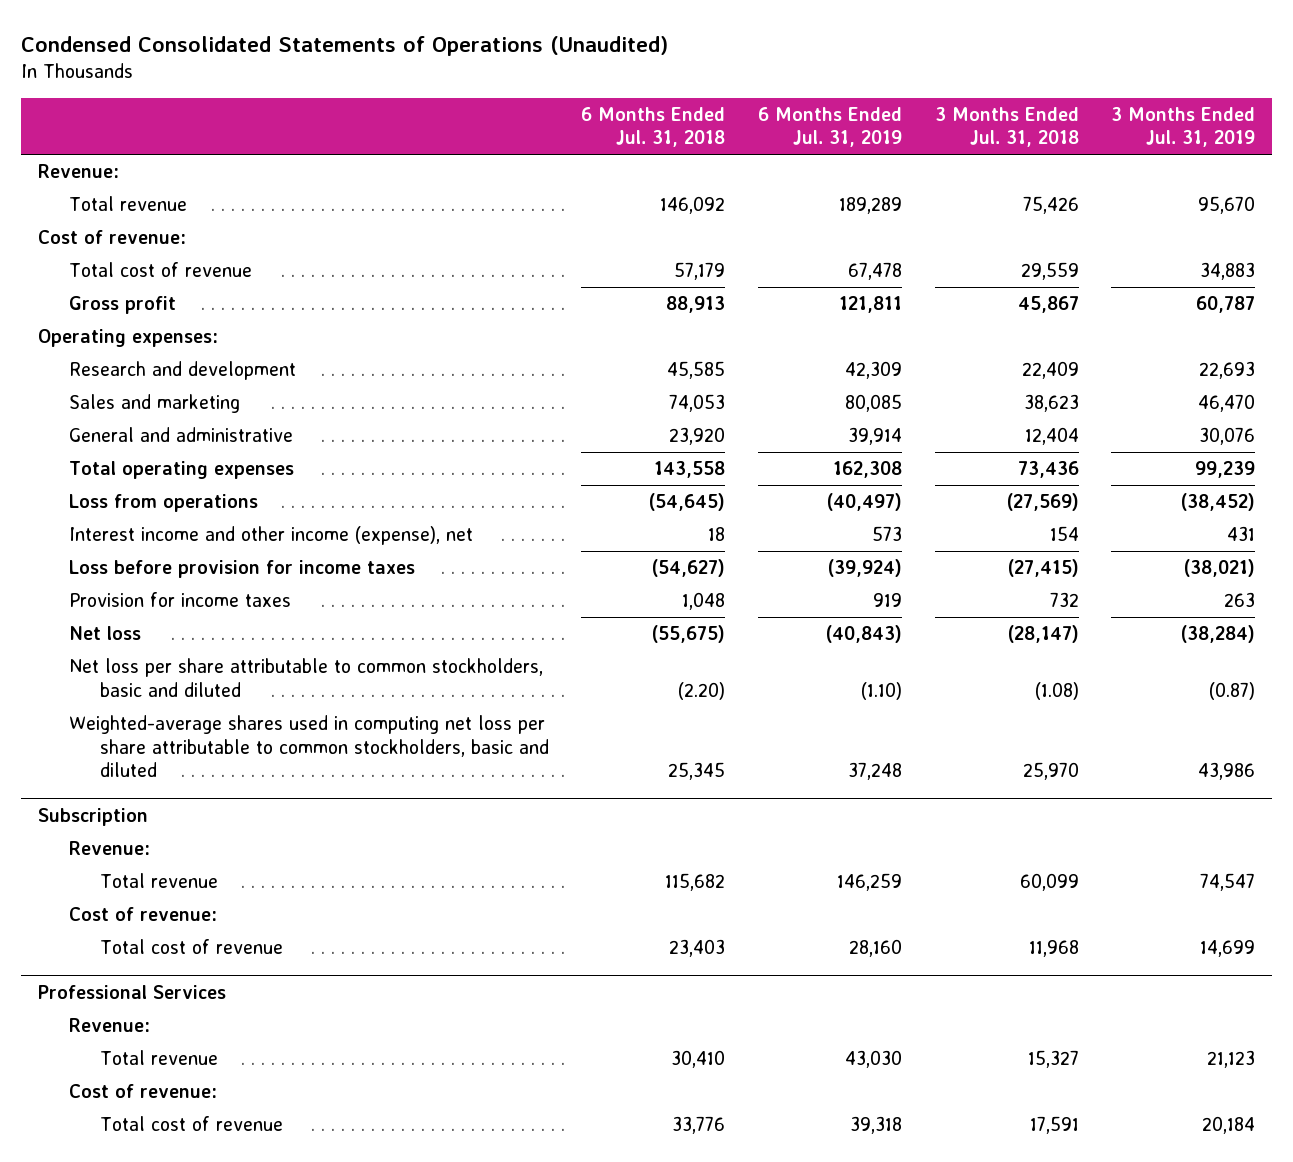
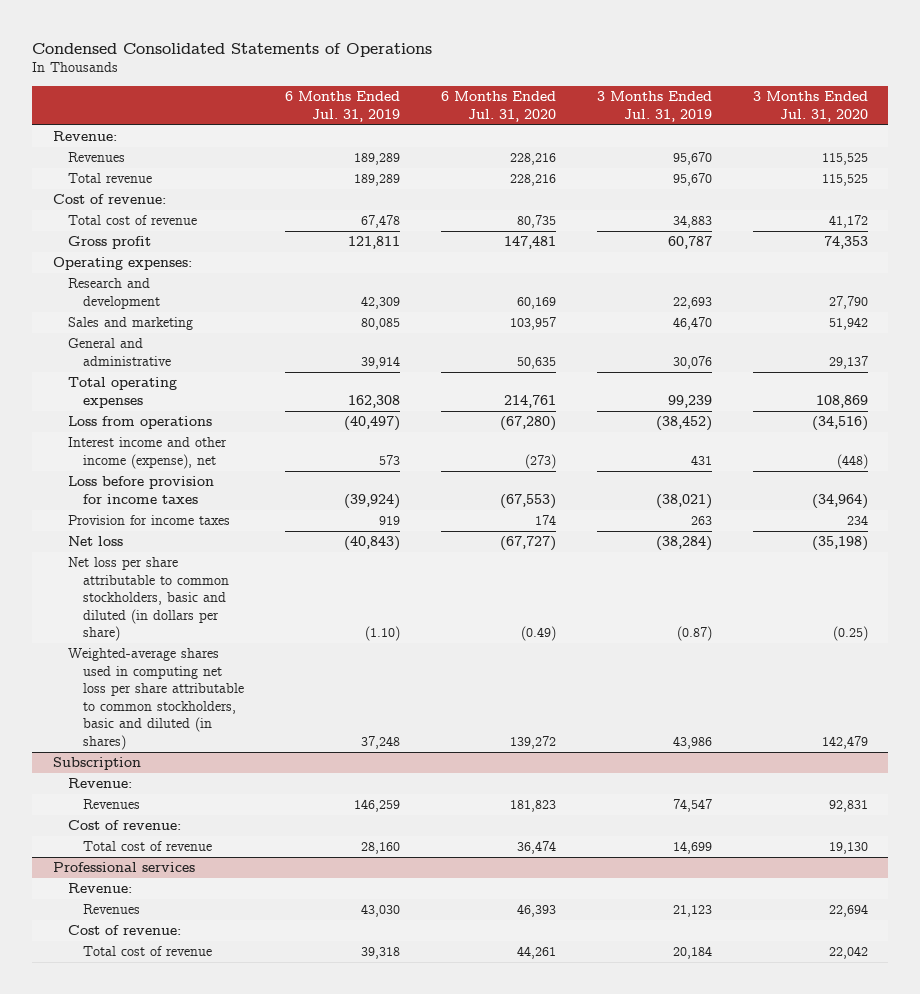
- Condensed Consolidated Statements of Operations (Unaudited)
+ Condensed Consolidated Statements of Operations
- | 6 Months Ended Jul. 31, 2018 | 6 Months Ended Jul. 31, 2019 | 3 Months Ended Jul. 31, 2018 | 3 Months Ended Jul. 31, 2019
+ | 6 Months Ended Jul. 31, 2019 | 6 Months Ended Jul. 31, 2020 | 3 Months Ended Jul. 31, 2019 | 3 Months Ended Jul. 31, 2020
+ Revenues | 189,289 | 228,216 | 95,670 | 115,525
- Net loss per share attributable to common stockholders, basic and diluted | (2.20) | (1.10) | (1.08) | (0.87)
- Weighted-average shares used in computing net loss per share attributable to common stockholders, basic and diluted | 25,345 | 37,248 | 25,970 | 43,986
+ Net loss per share attributable to common stockholders, basic and diluted (in dollars per share) | (1.10) | (0.49) | (0.87) | (0.25)
+ Weighted-average shares used in computing net loss per share attributable to common stockholders, basic and diluted (in shares) | 37,248 | 139,272 | 43,986 | 142,479
@ Subscription
- Total revenue | 115,682 | 146,259 | 60,099 | 74,547
+ Revenues | 146,259 | 181,823 | 74,547 | 92,831
- Professional Services
+ Professional services
- Total revenue | 30,410 | 43,030 | 15,327 | 21,123
+ Revenues | 43,030 | 46,393 | 21,123 | 22,694

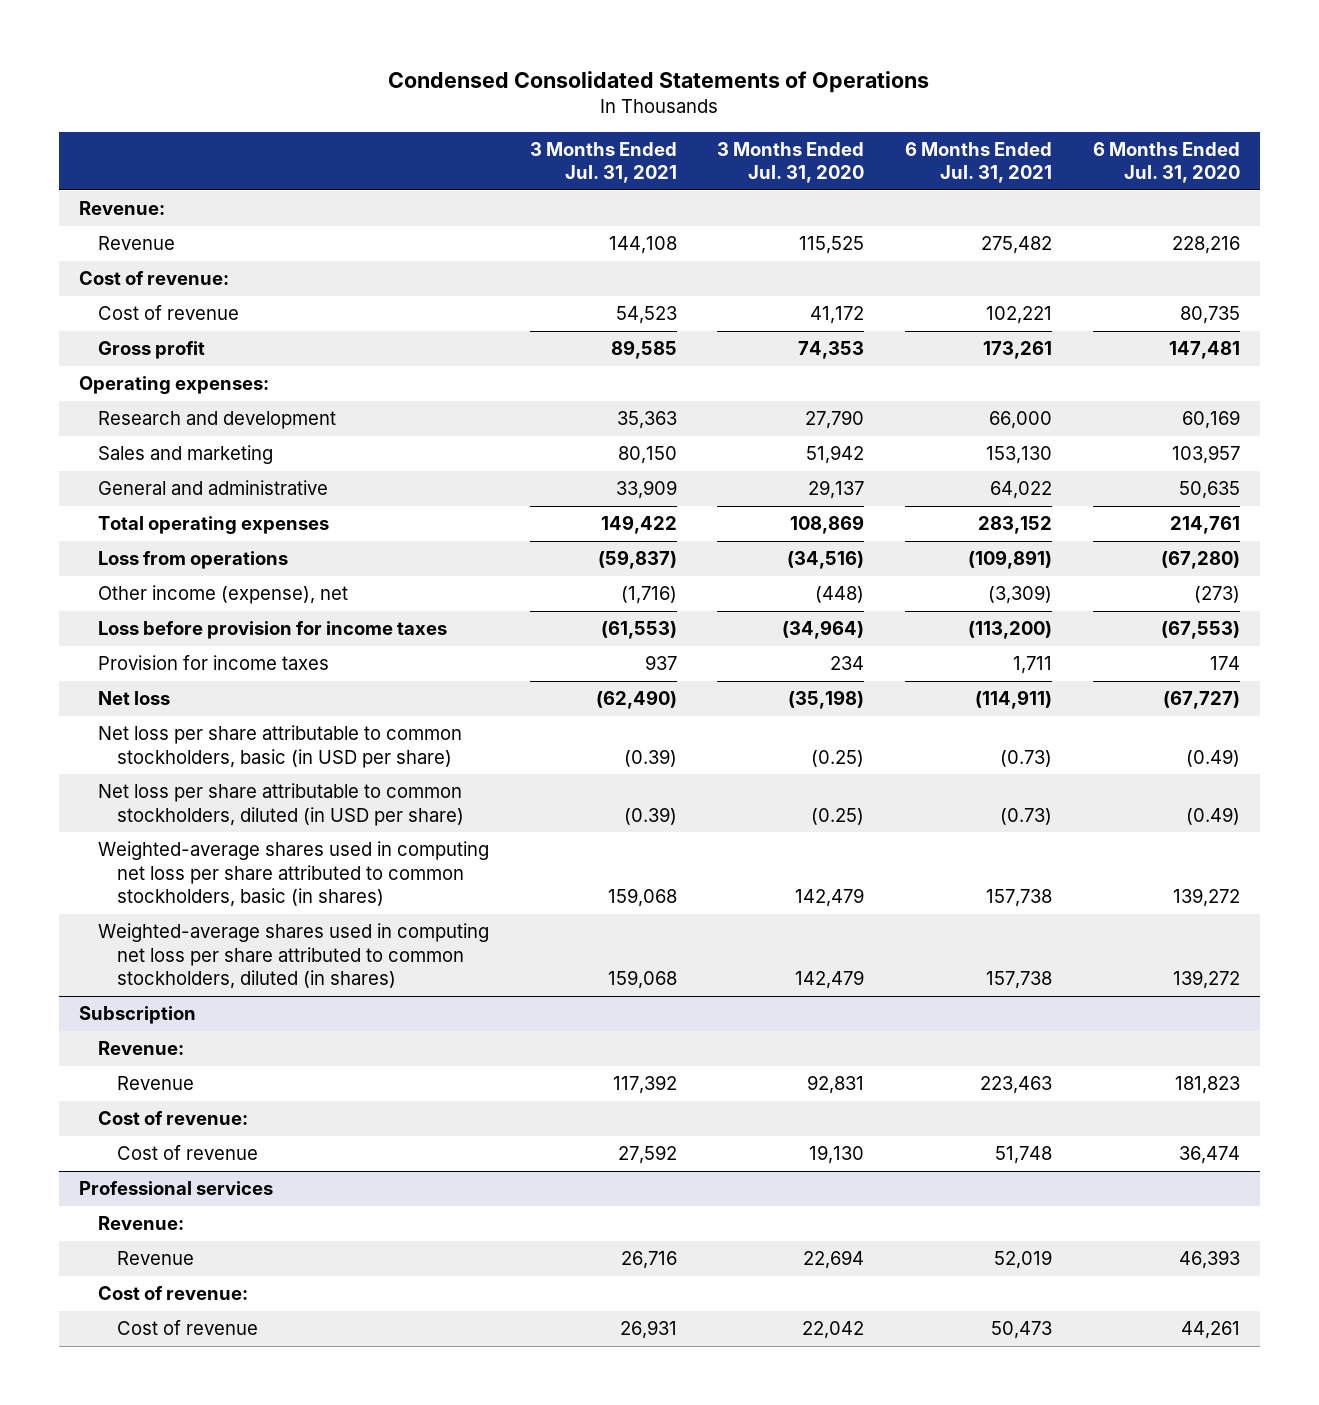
- | 6 Months Ended Jul. 31, 2019 | 6 Months Ended Jul. 31, 2020 | 3 Months Ended Jul. 31, 2019 | 3 Months Ended Jul. 31, 2020
+ | 3 Months Ended Jul. 31, 2021 | 3 Months Ended Jul. 31, 2020 | 6 Months Ended Jul. 31, 2021 | 6 Months Ended Jul. 31, 2020
- Revenues | 189,289 | 228,216 | 95,670 | 115,525
- Total revenue | 189,289 | 228,216 | 95,670 | 115,525
+ Revenue | 144,108 | 115,525 | 275,482 | 228,216
- Total cost of revenue | 67,478 | 80,735 | 34,883 | 41,172
+ Cost of revenue | 54,523 | 41,172 | 102,221 | 80,735
- Interest income and other income (expense), net | 573 | (273) | 431 | (448)
+ Other income (expense), net | (1,716) | (448) | (3,309) | (273)
- Net loss per share attributable to common stockholders, basic and diluted (in dollars per share) | (1.10) | (0.49) | (0.87) | (0.25)
- Weighted-average shares used in computing net loss per share attributable to common stockholders, basic and diluted (in shares) | 37,248 | 139,272 | 43,986 | 142,479
+ Net loss per share attributable to common stockholders, basic (in USD per share) | (0.39) | (0.25) | (0.73) | (0.49)
+ Net loss per share attributable to common stockholders, diluted (in USD per share) | (0.39) | (0.25) | (0.73) | (0.49)
+ Weighted-average shares used in computing net loss per share attributed to common stockholders, basic (in shares) | 159,068 | 142,479 | 157,738 | 139,272
+ Weighted-average shares used in computing net loss per share attributed to common stockholders, diluted (in shares) | 159,068 | 142,479 | 157,738 | 139,272
@ Subscription
- Revenues | 146,259 | 181,823 | 74,547 | 92,831
+ Revenue | 117,392 | 92,831 | 223,463 | 181,823
- Total cost of revenue | 28,160 | 36,474 | 14,699 | 19,130
+ Cost of revenue | 27,592 | 19,130 | 51,748 | 36,474
@ Professional services
- Revenues | 43,030 | 46,393 | 21,123 | 22,694
+ Revenue | 26,716 | 22,694 | 52,019 | 46,393
- Total cost of revenue | 39,318 | 44,261 | 20,184 | 22,042
+ Cost of revenue | 26,931 | 22,042 | 50,473 | 44,261

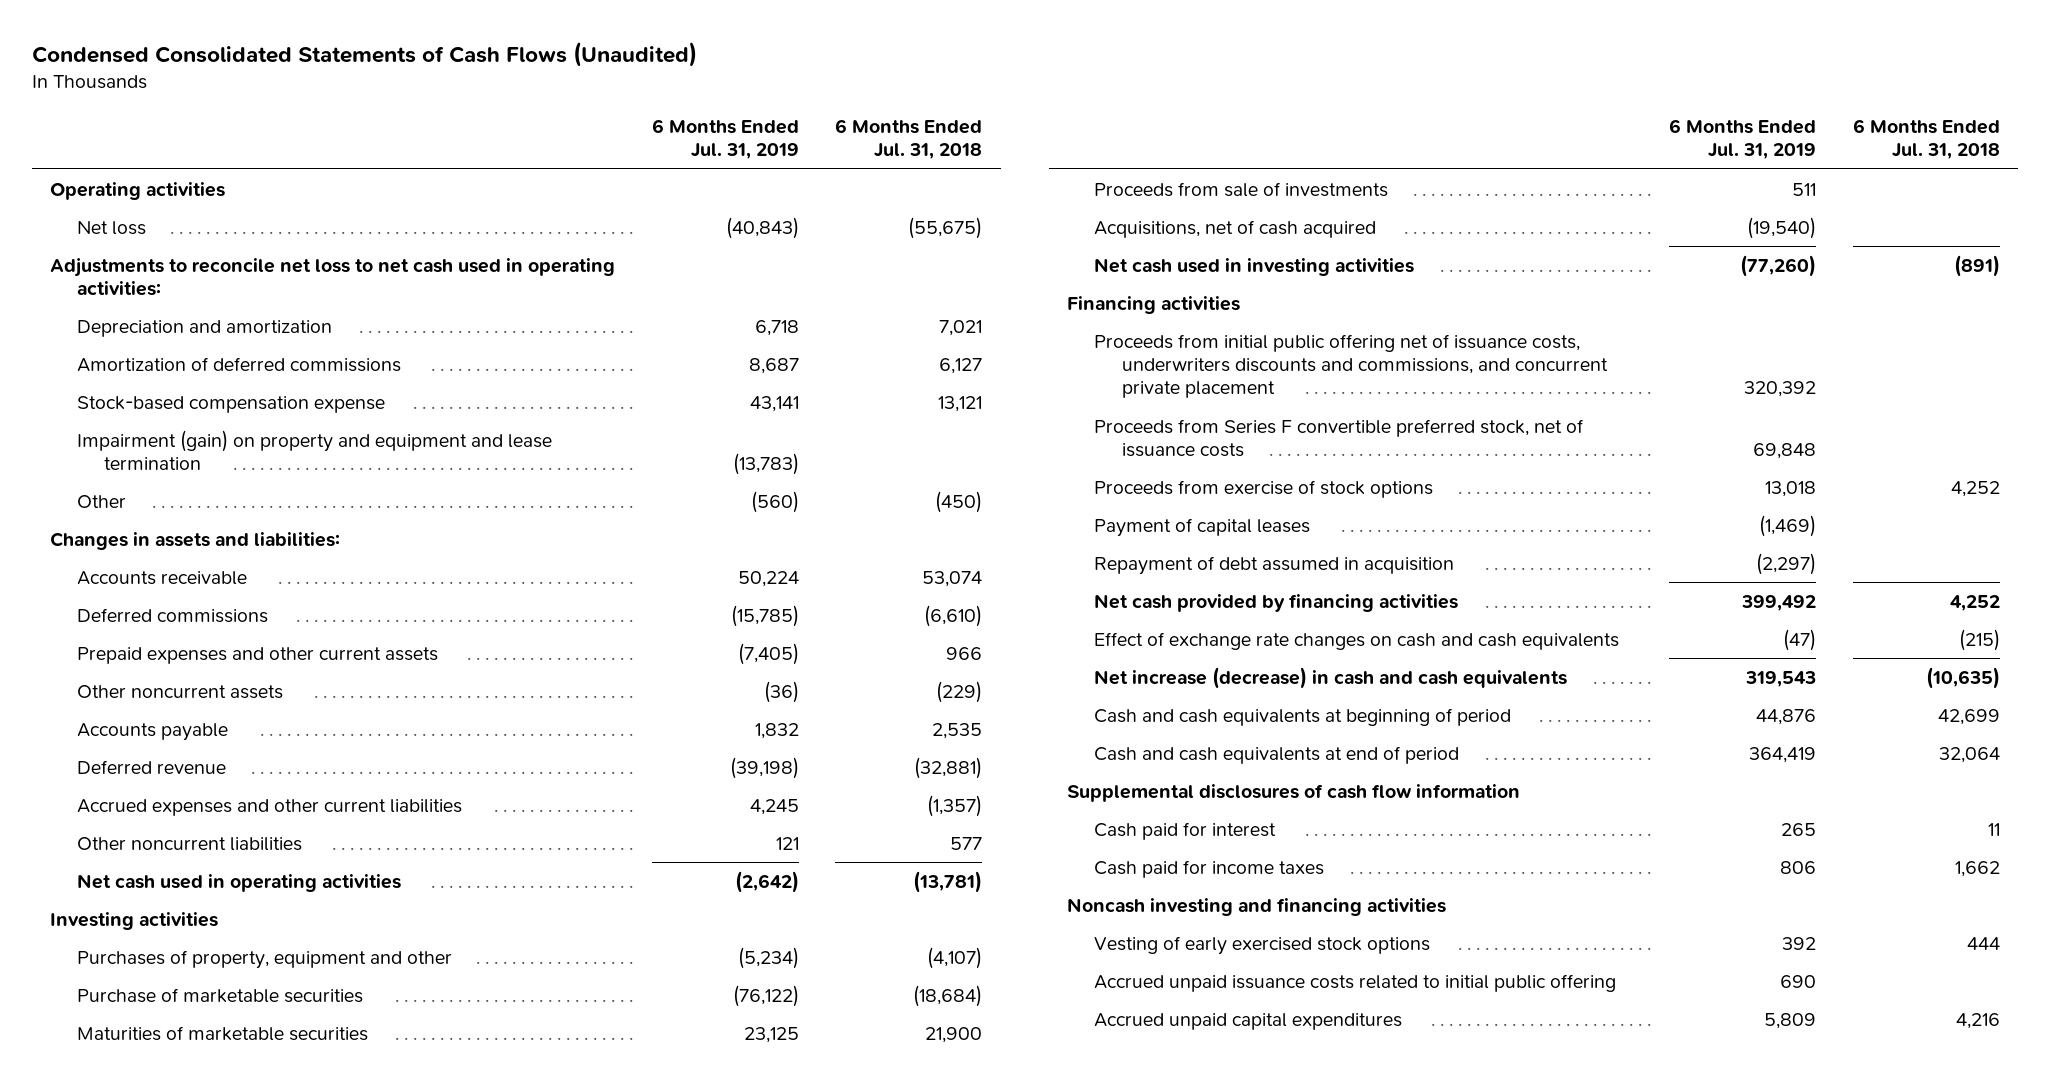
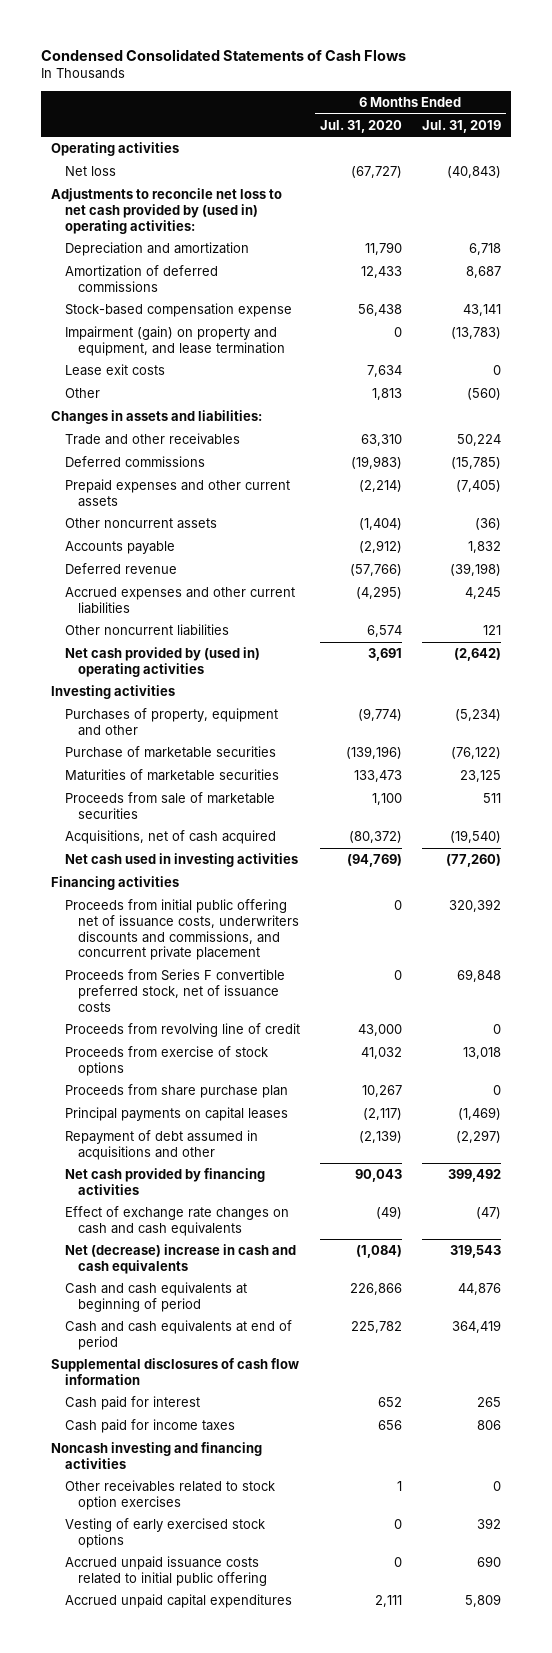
- Condensed Consolidated Statements of Cash Flows (Unaudited)
+ Condensed Consolidated Statements of Cash Flows
- | 6 Months Ended Jul. 31, 2019 | 6 Months Ended Jul. 31, 2018
+ | 6 Months Ended Jul. 31, 2020 | 6 Months Ended Jul. 31, 2019
- Adjustments to reconcile net loss to net cash used in operating activities:
+ Adjustments to reconcile net loss to net cash provided by (used in) operating activities:
- Impairment (gain) on property and equipment and lease termination | (13,783) |
+ Impairment (gain) on property and equipment, and lease termination | 0 | (13,783)
+ Lease exit costs | 7,634 | 0
- Accounts receivable | 50,224 | 53,074
+ Trade and other receivables | 63,310 | 50,224
- Net cash used in operating activities | (2,642) | (13,781)
+ Net cash provided by (used in) operating activities | 3,691 | (2,642)
- Proceeds from sale of investments | 511 |
+ Proceeds from sale of marketable securities | 1,100 | 511
+ Proceeds from revolving line of credit | 43,000 | 0
- Payment of capital leases | (1,469) |
- Repayment of debt assumed in acquisition | (2,297) |
+ Proceeds from share purchase plan | 10,267 | 0
+ Principal payments on capital leases | (2,117) | (1,469)
+ Repayment of debt assumed in acquisitions and other | (2,139) | (2,297)
- Net increase (decrease) in cash and cash equivalents | 319,543 | (10,635)
+ Net (decrease) increase in cash and cash equivalents | (1,084) | 319,543
+ Other receivables related to stock option exercises | 1 | 0

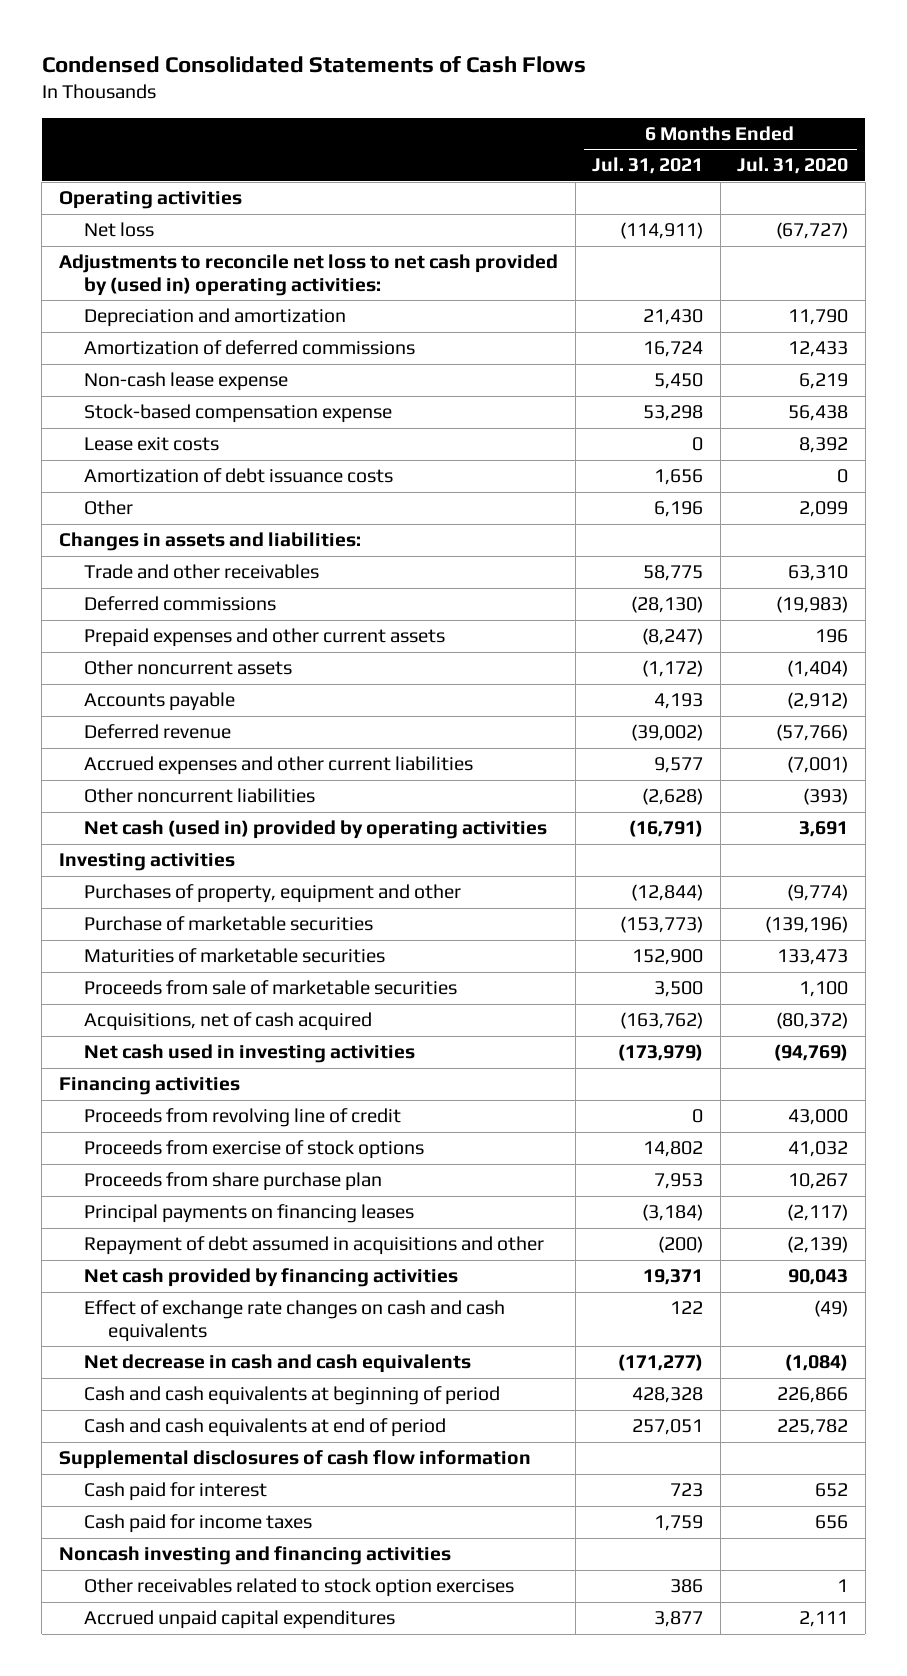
- | 6 Months Ended Jul. 31, 2020 | 6 Months Ended Jul. 31, 2019
+ | 6 Months Ended Jul. 31, 2021 | 6 Months Ended Jul. 31, 2020
+ Non-cash lease expense | 5,450 | 6,219
- Impairment (gain) on property and equipment, and lease termination | 0 | (13,783)
- Lease exit costs | 7,634 | 0
- Other | 1,813 | (560)
+ Lease exit costs | 0 | 8,392
+ Amortization of debt issuance costs | 1,656 | 0
+ Other | 6,196 | 2,099
- Prepaid expenses and other current assets | (2,214) | (7,405)
+ Prepaid expenses and other current assets | (8,247) | 196
- Accrued expenses and other current liabilities | (4,295) | 4,245
- Other noncurrent liabilities | 6,574 | 121
- Net cash provided by (used in) operating activities | 3,691 | (2,642)
+ Accrued expenses and other current liabilities | 9,577 | (7,001)
+ Other noncurrent liabilities | (2,628) | (393)
+ Net cash (used in) provided by operating activities | (16,791) | 3,691
- Proceeds from initial public offering net of issuance costs, underwriters discounts and commissions, and concurrent private placement | 0 | 320,392
- Proceeds from Series F convertible preferred stock, net of issuance costs | 0 | 69,848
- Principal payments on capital leases | (2,117) | (1,469)
+ Principal payments on financing leases | (3,184) | (2,117)
- Net (decrease) increase in cash and cash equivalents | (1,084) | 319,543
+ Net decrease in cash and cash equivalents | (171,277) | (1,084)
- Vesting of early exercised stock options | 0 | 392
- Accrued unpaid issuance costs related to initial public offering | 0 | 690

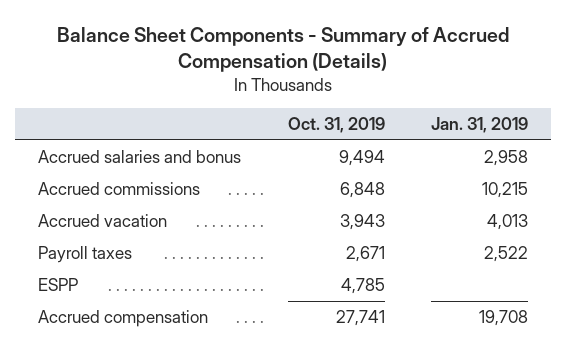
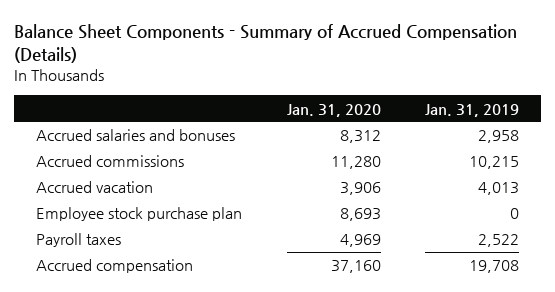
- | Oct. 31, 2019 | Jan. 31, 2019
+ | Jan. 31, 2020 | Jan. 31, 2019
- Accrued salaries and bonus | 9,494 | 2,958
+ Accrued salaries and bonuses | 8,312 | 2,958
+ Employee stock purchase plan | 8,693 | 0
- ESPP | 4,785 |

